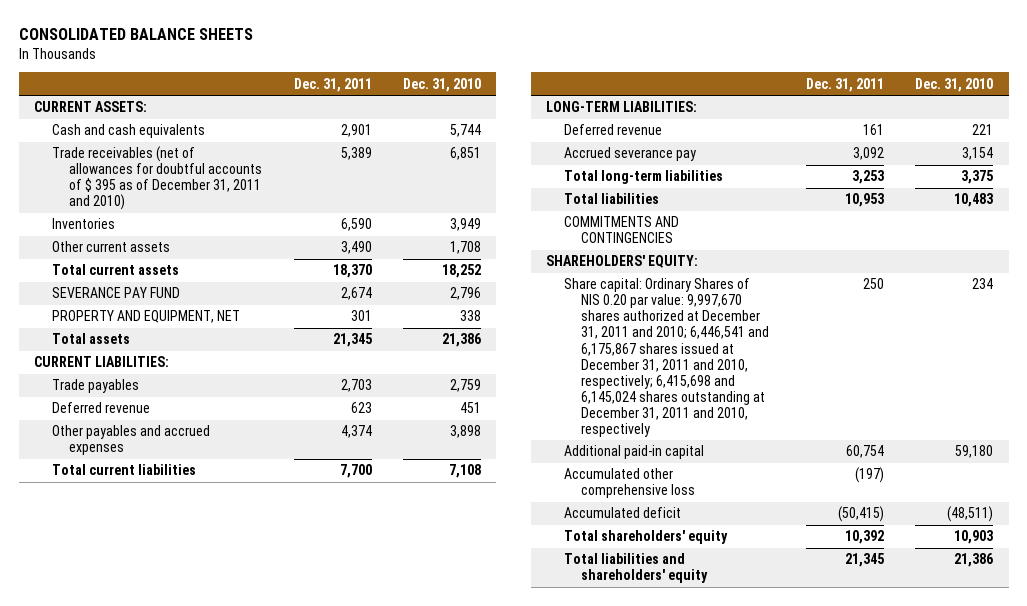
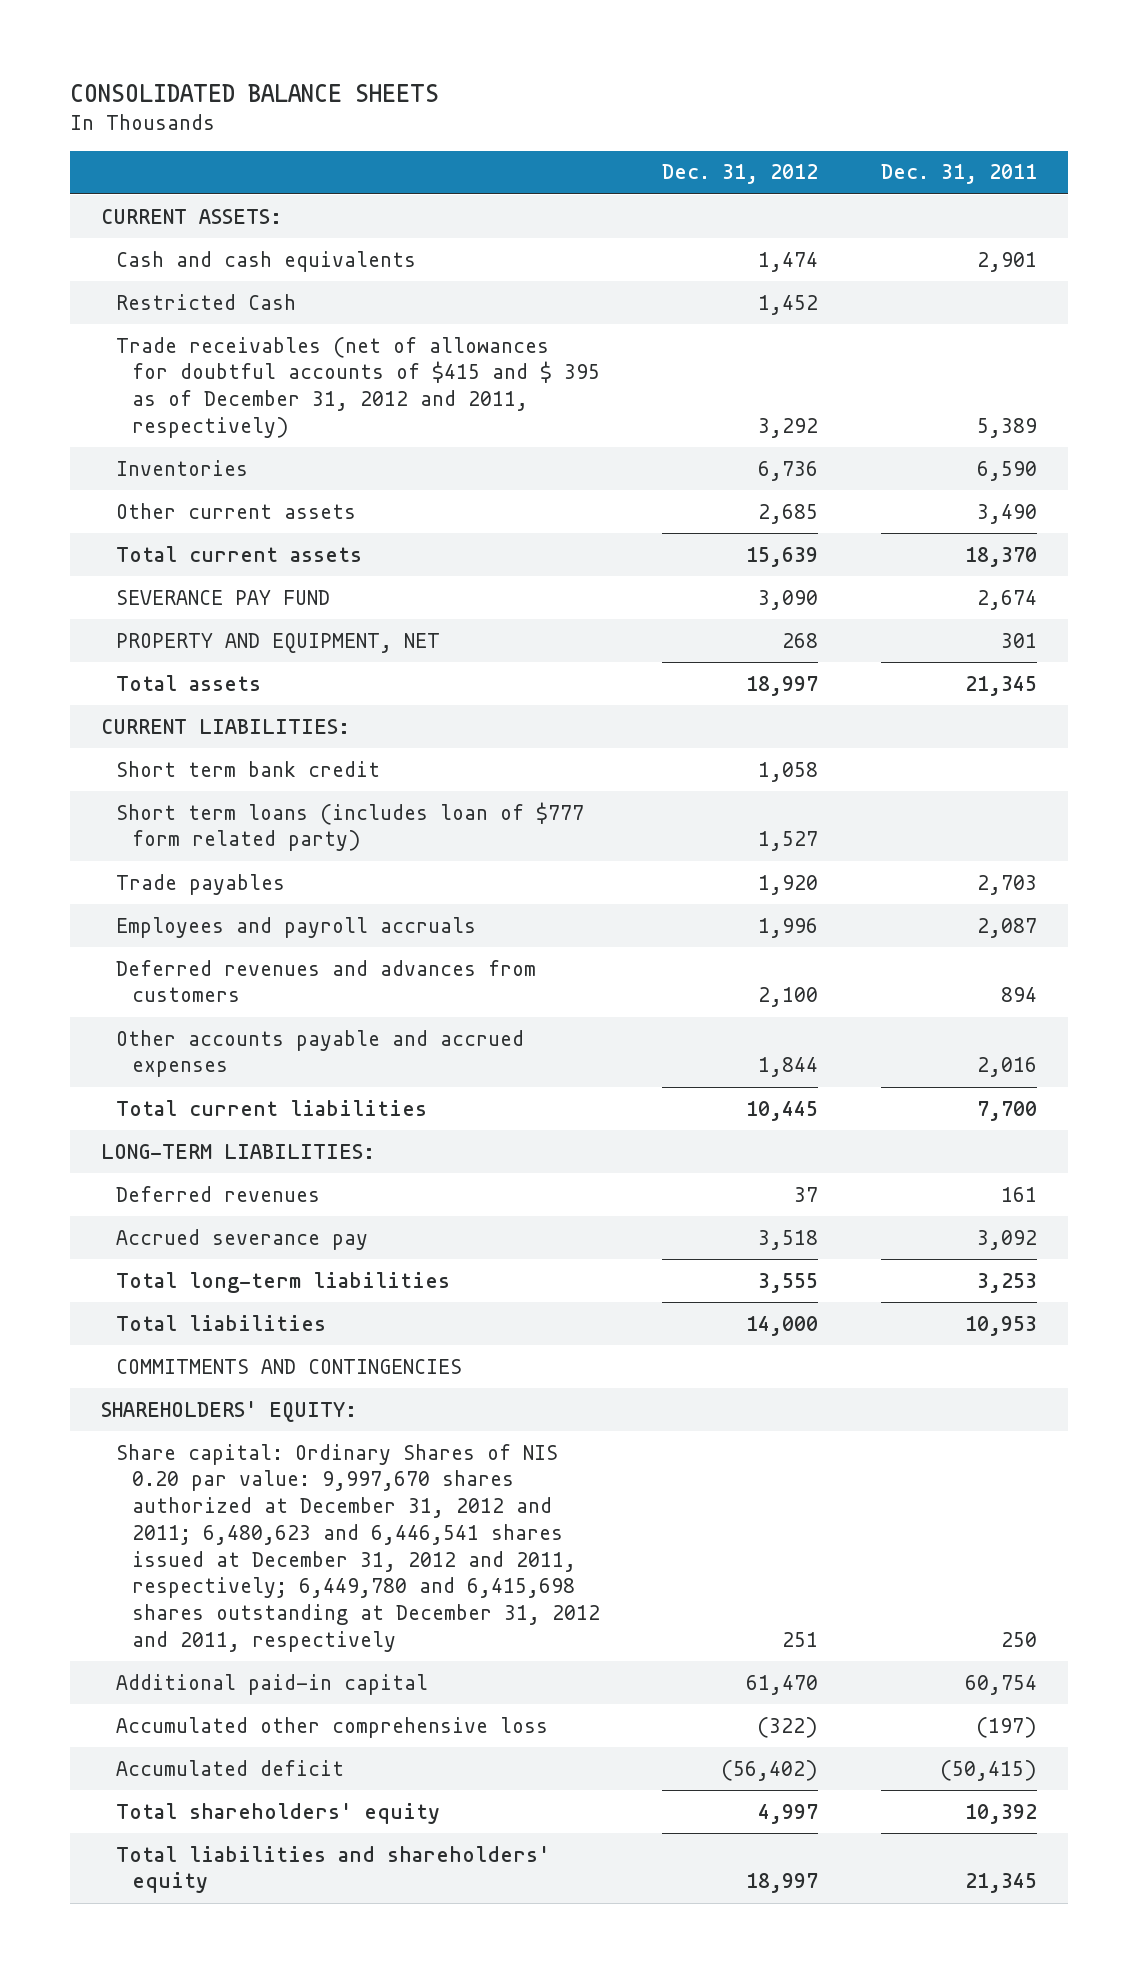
- | Dec. 31, 2011 | Dec. 31, 2010
+ | Dec. 31, 2012 | Dec. 31, 2011
- Trade receivables (net of allowances for doubtful accounts of $ 395 as of December 31, 2011 and 2010) | 5,389 | 6,851
+ Restricted Cash | 1,452 |
+ Trade receivables (net of allowances for doubtful accounts of $415 and $ 395 as of December 31, 2012 and 2011, respectively) | 3,292 | 5,389
+ Short term bank credit | 1,058 |
+ Short term loans (includes loan of $777 form related party) | 1,527 |
- Deferred revenue | 623 | 451
- Other payables and accrued expenses | 4,374 | 3,898
+ Employees and payroll accruals | 1,996 | 2,087
+ Deferred revenues and advances from customers | 2,100 | 894
+ Other accounts payable and accrued expenses | 1,844 | 2,016
- Deferred revenue | 161 | 221
+ Deferred revenues | 37 | 161
- Share capital: Ordinary Shares of NIS 0.20 par value: 9,997,670 shares authorized at December 31, 2011 and 2010; 6,446,541 and 6,175,867 shares issued at December 31, 2011 and 2010, respectively; 6,415,698 and 6,145,024 shares outstanding at December 31, 2011 and 2010, respectively | 250 | 234
+ Share capital: Ordinary Shares of NIS 0.20 par value: 9,997,670 shares authorized at December 31, 2012 and 2011; 6,480,623 and 6,446,541 shares issued at December 31, 2012 and 2011, respectively; 6,449,780 and 6,415,698 shares outstanding at December 31, 2012 and 2011, respectively | 251 | 250

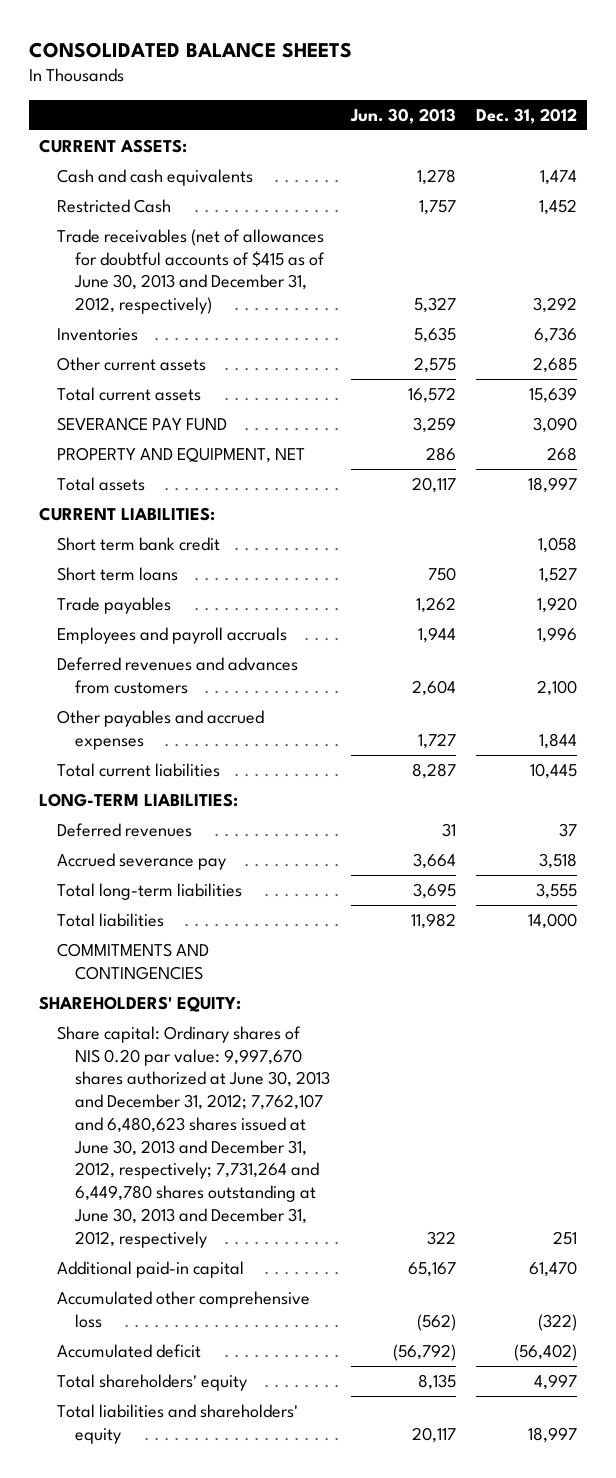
- | Dec. 31, 2012 | Dec. 31, 2011
+ | Jun. 30, 2013 | Dec. 31, 2012
- Trade receivables (net of allowances for doubtful accounts of $415 and $ 395 as of December 31, 2012 and 2011, respectively) | 3,292 | 5,389
+ Trade receivables (net of allowances for doubtful accounts of $415 as of June 30, 2013 and December 31, 2012, respectively) | 5,327 | 3,292
- Short term loans (includes loan of $777 form related party) | 1,527 |
+ Short term loans | 750 | 1,527
- Other accounts payable and accrued expenses | 1,844 | 2,016
+ Other payables and accrued expenses | 1,727 | 1,844
- Share capital: Ordinary Shares of NIS 0.20 par value: 9,997,670 shares authorized at December 31, 2012 and 2011; 6,480,623 and 6,446,541 shares issued at December 31, 2012 and 2011, respectively; 6,449,780 and 6,415,698 shares outstanding at December 31, 2012 and 2011, respectively | 251 | 250
+ Share capital: Ordinary shares of NIS 0.20 par value: 9,997,670 shares authorized at June 30, 2013 and December 31, 2012; 7,762,107 and 6,480,623 shares issued at June 30, 2013 and December 31, 2012, respectively; 7,731,264 and 6,449,780 shares outstanding at June 30, 2013 and December 31, 2012, respectively | 322 | 251

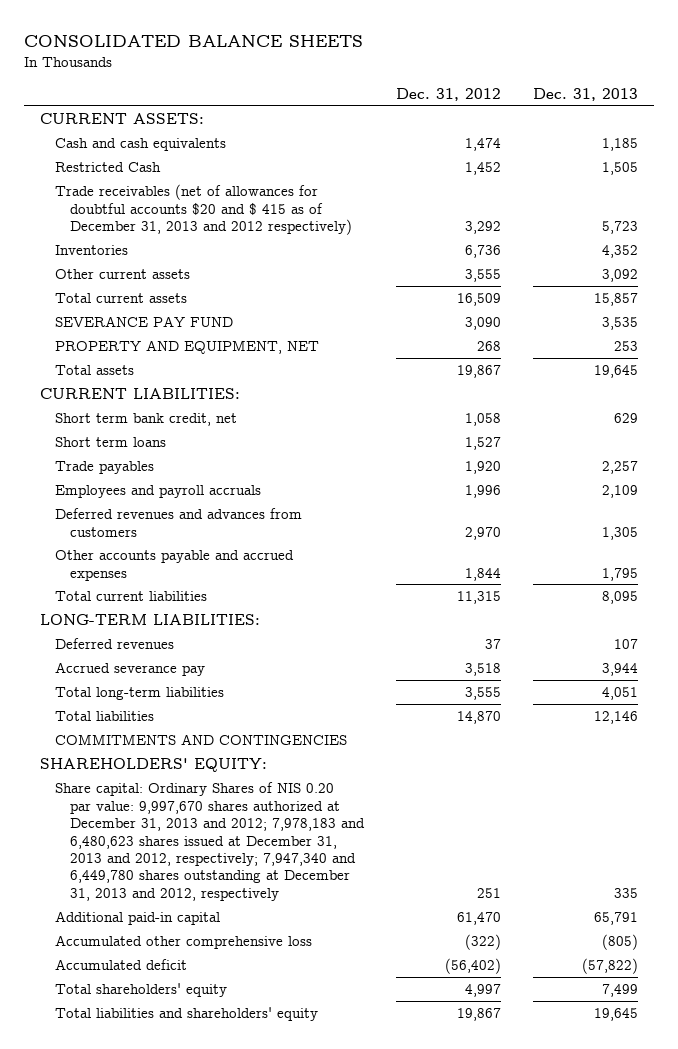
- | Jun. 30, 2013 | Dec. 31, 2012
+ | Dec. 31, 2012 | Dec. 31, 2013
- Trade receivables (net of allowances for doubtful accounts of $415 as of June 30, 2013 and December 31, 2012, respectively) | 5,327 | 3,292
+ Trade receivables (net of allowances for doubtful accounts $20 and $ 415 as of December 31, 2013 and 2012 respectively) | 3,292 | 5,723
- Other current assets | 2,575 | 2,685
- Total current assets | 16,572 | 15,639
+ Other current assets | 3,555 | 3,092
+ Total current assets | 16,509 | 15,857
- Total assets | 20,117 | 18,997
+ Total assets | 19,867 | 19,645
- Short term bank credit | | 1,058
+ Short term bank credit, net | 1,058 | 629
- Deferred revenues and advances from customers | 2,604 | 2,100
- Other payables and accrued expenses | 1,727 | 1,844
- Total current liabilities | 8,287 | 10,445
+ Deferred revenues and advances from customers | 2,970 | 1,305
+ Other accounts payable and accrued expenses | 1,844 | 1,795
+ Total current liabilities | 11,315 | 8,095
- Total liabilities | 11,982 | 14,000
+ Total liabilities | 14,870 | 12,146
- Share capital: Ordinary shares of NIS 0.20 par value: 9,997,670 shares authorized at June 30, 2013 and December 31, 2012; 7,762,107 and 6,480,623 shares issued at June 30, 2013 and December 31, 2012, respectively; 7,731,264 and 6,449,780 shares outstanding at June 30, 2013 and December 31, 2012, respectively | 322 | 251
+ Share capital: Ordinary Shares of NIS 0.20 par value: 9,997,670 shares authorized at December 31, 2013 and 2012; 7,978,183 and 6,480,623 shares issued at December 31, 2013 and 2012, respectively; 7,947,340 and 6,449,780 shares outstanding at December 31, 2013 and 2012, respectively | 251 | 335
- Total liabilities and shareholders' equity | 20,117 | 18,997
+ Total liabilities and shareholders' equity | 19,867 | 19,645

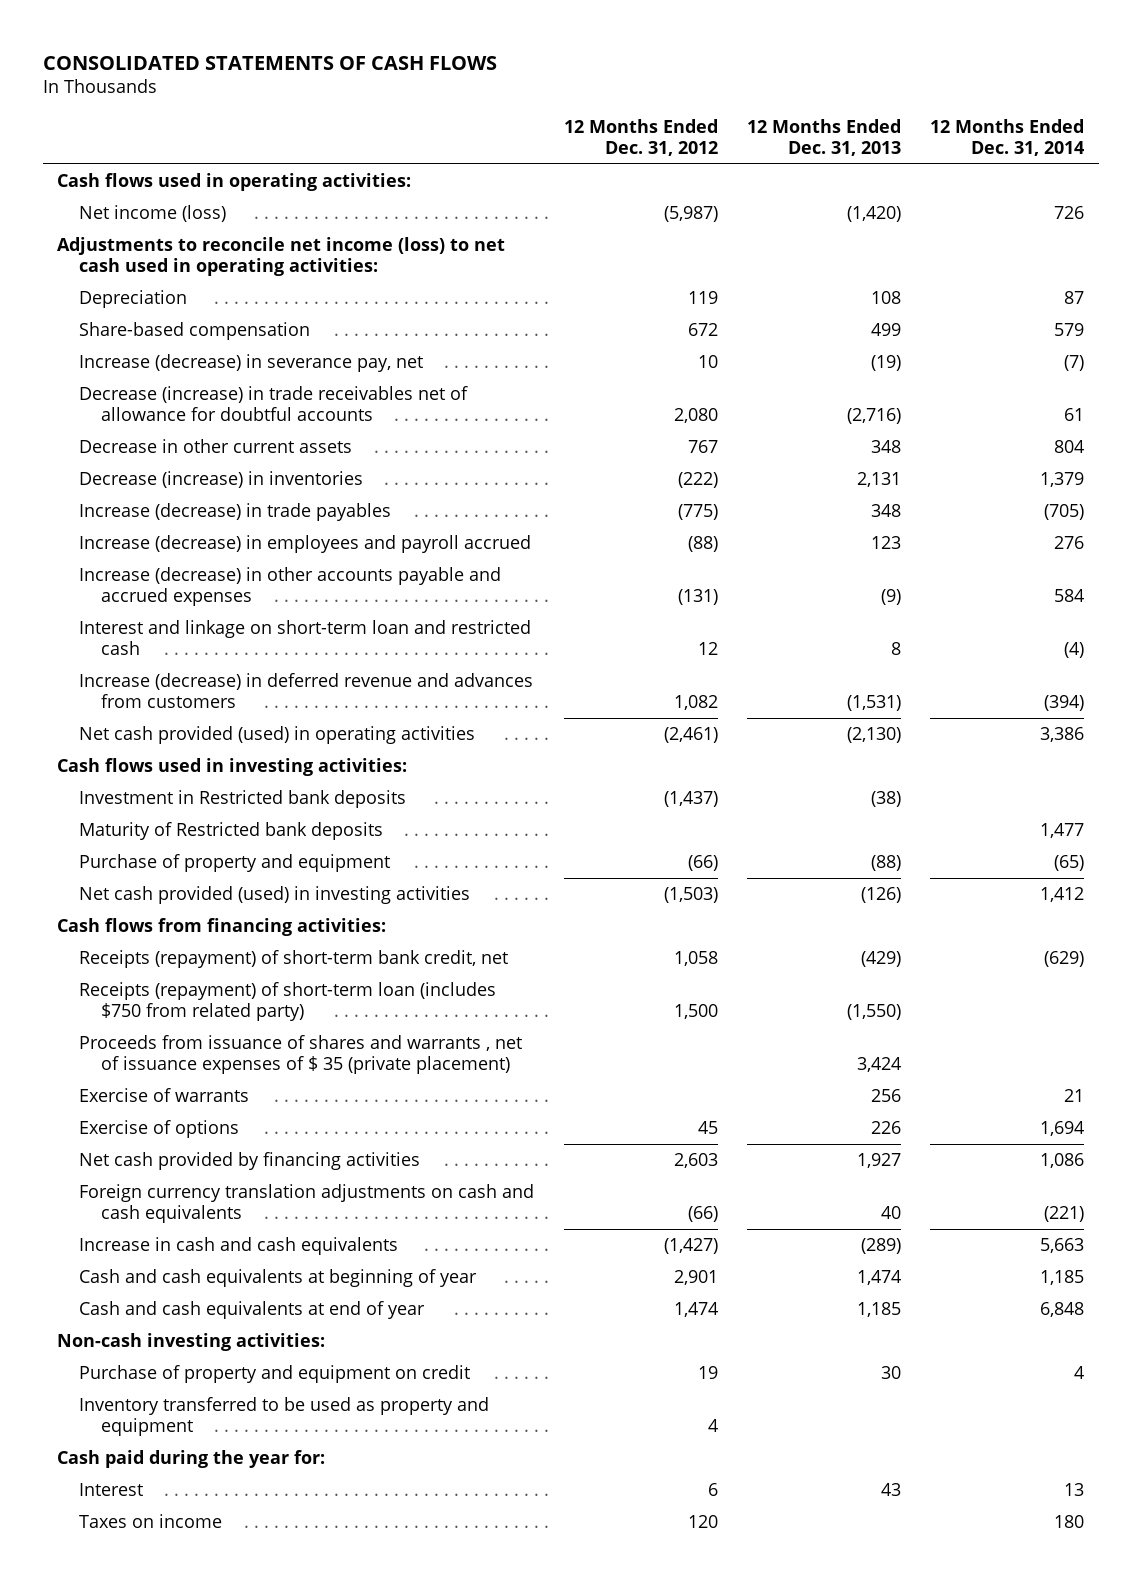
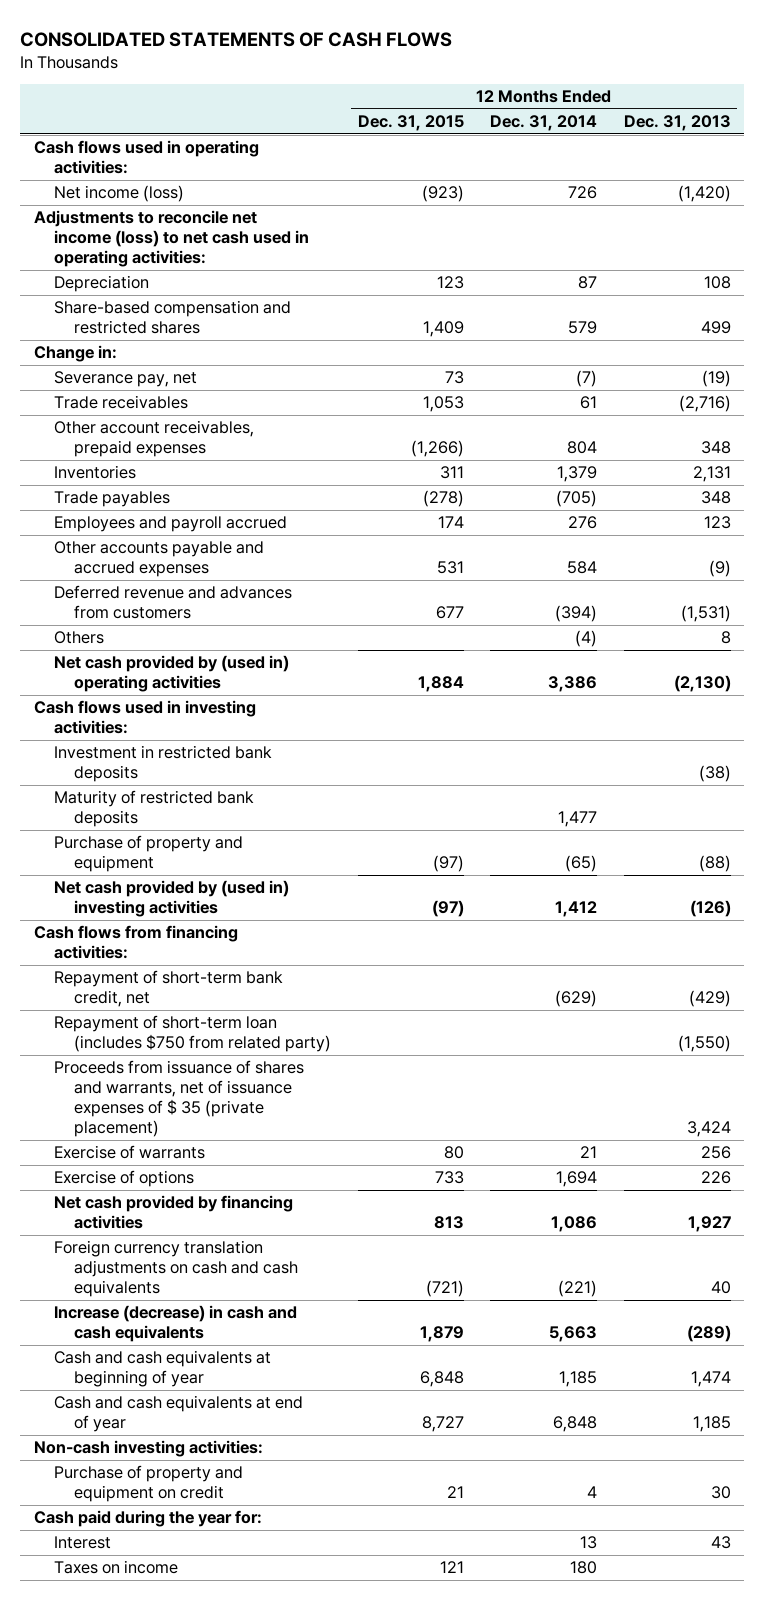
- | 12 Months Ended Dec. 31, 2012 | 12 Months Ended Dec. 31, 2013 | 12 Months Ended Dec. 31, 2014
+ | 12 Months Ended Dec. 31, 2015 | 12 Months Ended Dec. 31, 2014 | 12 Months Ended Dec. 31, 2013
- Share-based compensation | 672 | 499 | 579
- Increase (decrease) in severance pay, net | 10 | (19) | (7)
- Decrease (increase) in trade receivables net of allowance for doubtful accounts | 2,080 | (2,716) | 61
- Decrease in other current assets | 767 | 348 | 804
- Decrease (increase) in inventories | (222) | 2,131 | 1,379
- Increase (decrease) in trade payables | (775) | 348 | (705)
- Increase (decrease) in employees and payroll accrued | (88) | 123 | 276
- Increase (decrease) in other accounts payable and accrued expenses | (131) | (9) | 584
- Interest and linkage on short-term loan and restricted cash | 12 | 8 | (4)
- Increase (decrease) in deferred revenue and advances from customers | 1,082 | (1,531) | (394)
- Net cash provided (used) in operating activities | (2,461) | (2,130) | 3,386
+ Share-based compensation and restricted shares | 1,409 | 579 | 499
+ Change in:
+ Severance pay, net | 73 | (7) | (19)
+ Trade receivables | 1,053 | 61 | (2,716)
+ Other account receivables, prepaid expenses | (1,266) | 804 | 348
+ Inventories | 311 | 1,379 | 2,131
+ Trade payables | (278) | (705) | 348
+ Employees and payroll accrued | 174 | 276 | 123
+ Other accounts payable and accrued expenses | 531 | 584 | (9)
+ Deferred revenue and advances from customers | 677 | (394) | (1,531)
+ Others | | (4) | 8
+ Net cash provided by (used in) operating activities | 1,884 | 3,386 | (2,130)
- Investment in Restricted bank deposits | (1,437) | (38) |
- Maturity of Restricted bank deposits | | | 1,477
+ Investment in restricted bank deposits | | | (38)
+ Maturity of restricted bank deposits | | 1,477 |
- Net cash provided (used) in investing activities | (1,503) | (126) | 1,412
+ Net cash provided by (used in) investing activities | (97) | 1,412 | (126)
- Receipts (repayment) of short-term bank credit, net | 1,058 | (429) | (629)
- Receipts (repayment) of short-term loan (includes $750 from related party) | 1,500 | (1,550) |
- Proceeds from issuance of shares and warrants , net of issuance expenses of $ 35 (private placement) | | 3,424 |
+ Repayment of short-term bank credit, net | | (629) | (429)
+ Repayment of short-term loan (includes $750 from related party) | | | (1,550)
+ Proceeds from issuance of shares and warrants, net of issuance expenses of $ 35 (private placement) | | | 3,424
- Increase in cash and cash equivalents | (1,427) | (289) | 5,663
+ Increase (decrease) in cash and cash equivalents | 1,879 | 5,663 | (289)
- Inventory transferred to be used as property and equipment | 4 | |

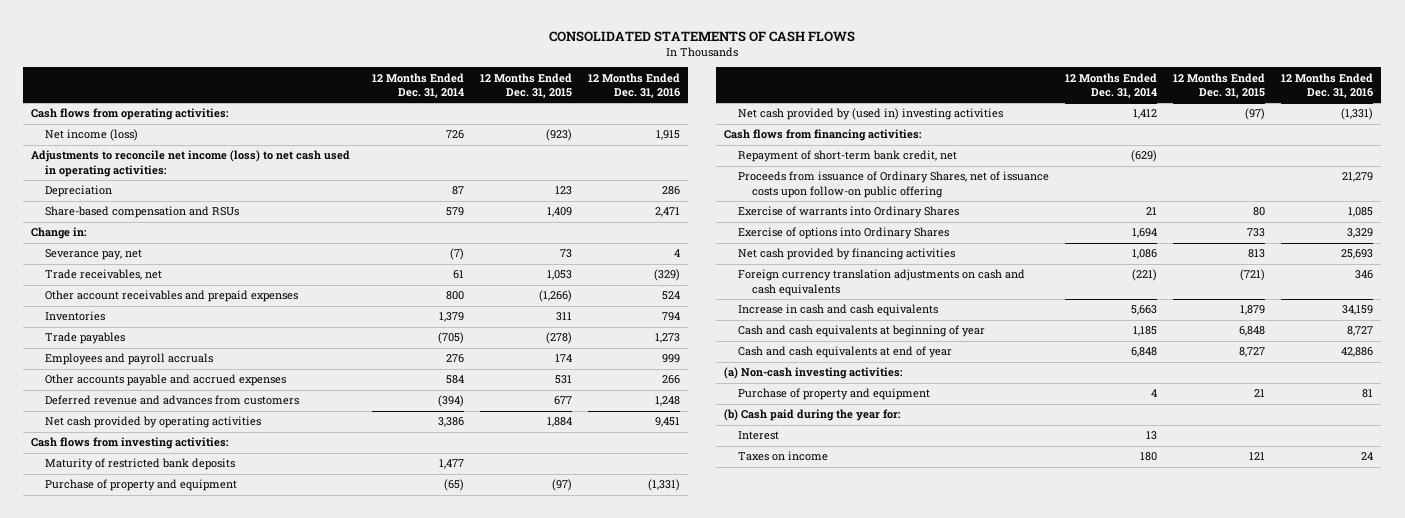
- | 12 Months Ended Dec. 31, 2015 | 12 Months Ended Dec. 31, 2014 | 12 Months Ended Dec. 31, 2013
+ | 12 Months Ended Dec. 31, 2014 | 12 Months Ended Dec. 31, 2015 | 12 Months Ended Dec. 31, 2016
- Cash flows used in operating activities:
+ Cash flows from operating activities:
- Share-based compensation and restricted shares | 1,409 | 579 | 499
+ Share-based compensation and RSUs | 579 | 1,409 | 2,471
- Trade receivables | 1,053 | 61 | (2,716)
- Other account receivables, prepaid expenses | (1,266) | 804 | 348
+ Trade receivables, net | 61 | 1,053 | (329)
+ Other account receivables and prepaid expenses | 800 | (1,266) | 524
- Employees and payroll accrued | 174 | 276 | 123
+ Employees and payroll accruals | 276 | 174 | 999
- Others | | (4) | 8
- Net cash provided by (used in) operating activities | 1,884 | 3,386 | (2,130)
- Cash flows used in investing activities:
- Investment in restricted bank deposits | | | (38)
+ Net cash provided by operating activities | 3,386 | 1,884 | 9,451
+ Cash flows from investing activities:
- Repayment of short-term loan (includes $750 from related party) | | | (1,550)
- Proceeds from issuance of shares and warrants, net of issuance expenses of $ 35 (private placement) | | | 3,424
- Exercise of warrants | 80 | 21 | 256
- Exercise of options | 733 | 1,694 | 226
+ Proceeds from issuance of Ordinary Shares, net of issuance costs upon follow-on public offering | | | 21,279
+ Exercise of warrants into Ordinary Shares | 21 | 80 | 1,085
+ Exercise of options into Ordinary Shares | 1,694 | 733 | 3,329
- Increase (decrease) in cash and cash equivalents | 1,879 | 5,663 | (289)
+ Increase in cash and cash equivalents | 5,663 | 1,879 | 34,159
- Non-cash investing activities:
- Purchase of property and equipment on credit | 21 | 4 | 30
- Cash paid during the year for:
+ (a) Non-cash investing activities:
+ Purchase of property and equipment | 4 | 21 | 81
+ (b) Cash paid during the year for:

